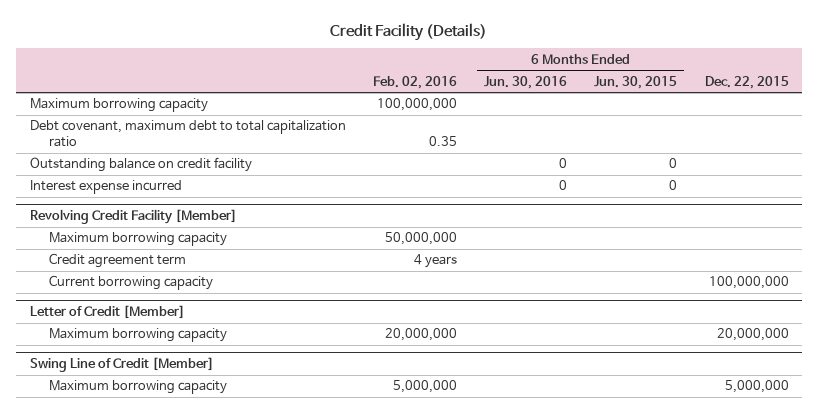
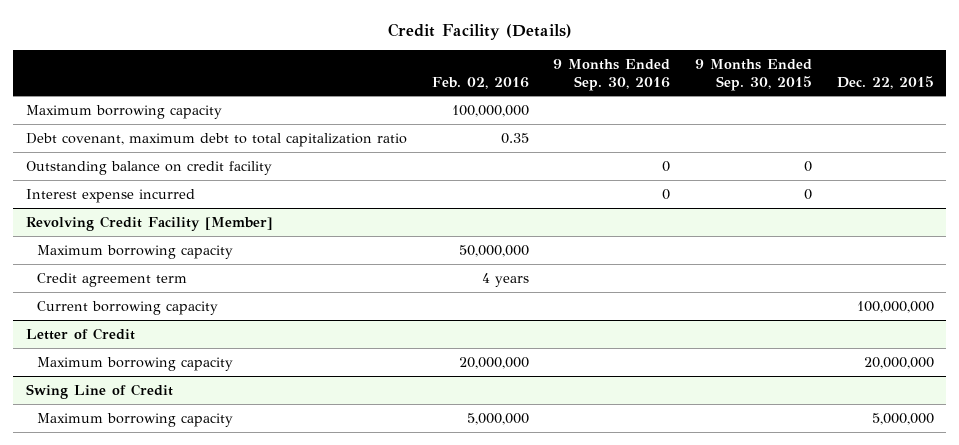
- | Feb. 02, 2016 | 6 Months Ended Jun. 30, 2016 | 6 Months Ended Jun. 30, 2015 | Dec. 22, 2015
+ | Feb. 02, 2016 | 9 Months Ended Sep. 30, 2016 | 9 Months Ended Sep. 30, 2015 | Dec. 22, 2015
- Letter of Credit [Member]
+ Letter of Credit
- Swing Line of Credit [Member]
+ Swing Line of Credit

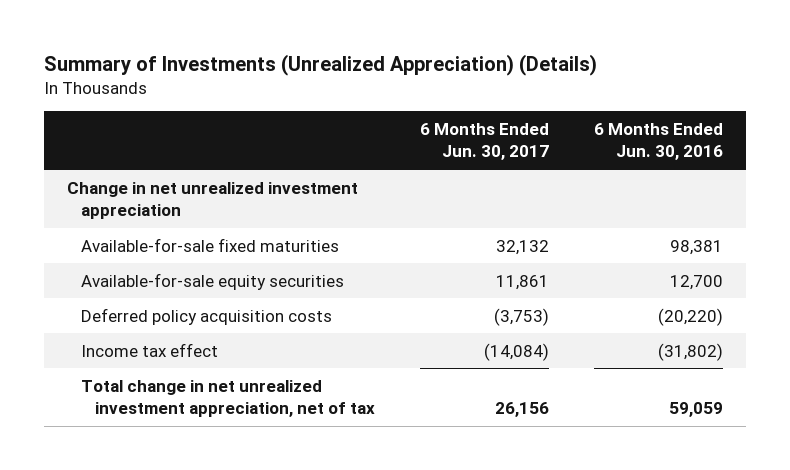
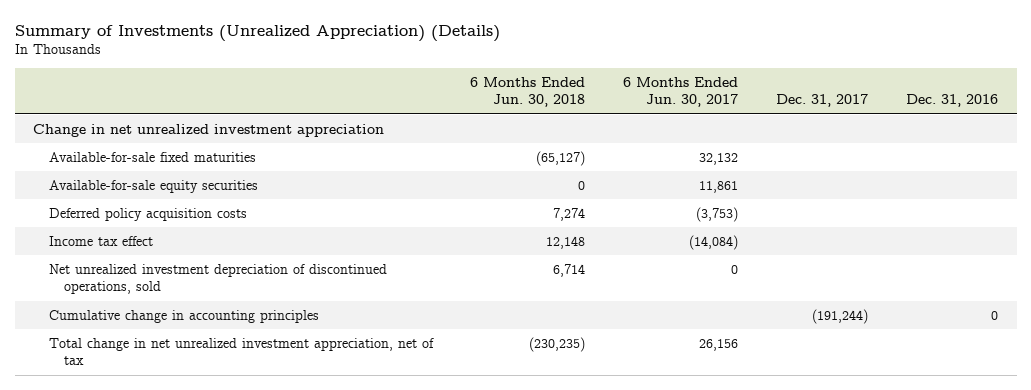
- | 6 Months Ended Jun. 30, 2017 | 6 Months Ended Jun. 30, 2016
+ | 6 Months Ended Jun. 30, 2018 | 6 Months Ended Jun. 30, 2017 | Dec. 31, 2017 | Dec. 31, 2016
+ Net unrealized investment depreciation of discontinued operations, sold | 6,714 | 0 | |
+ Cumulative change in accounting principles | | | (191,244) | 0

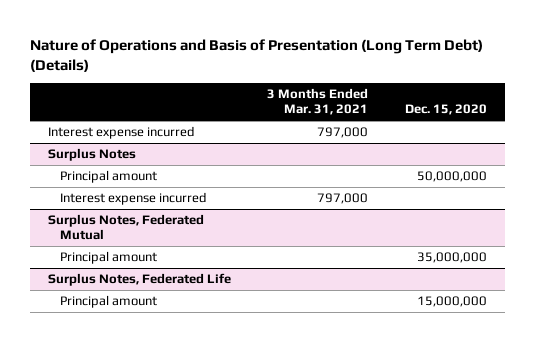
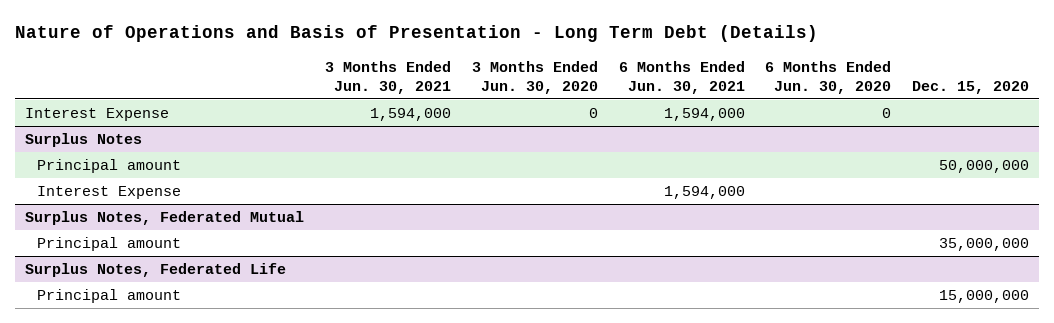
- Nature of Operations and Basis of Presentation (Long Term Debt) (Details)
+ Nature of Operations and Basis of Presentation - Long Term Debt (Details)
- | 3 Months Ended Mar. 31, 2021 | Dec. 15, 2020
+ | 3 Months Ended Jun. 30, 2021 | 3 Months Ended Jun. 30, 2020 | 6 Months Ended Jun. 30, 2021 | 6 Months Ended Jun. 30, 2020 | Dec. 15, 2020
- Interest expense incurred | 797,000 |
+ Interest Expense | 1,594,000 | 0 | 1,594,000 | 0 |
@ Surplus Notes
- Interest expense incurred | 797,000 |
+ Interest Expense | | | 1,594,000 | |

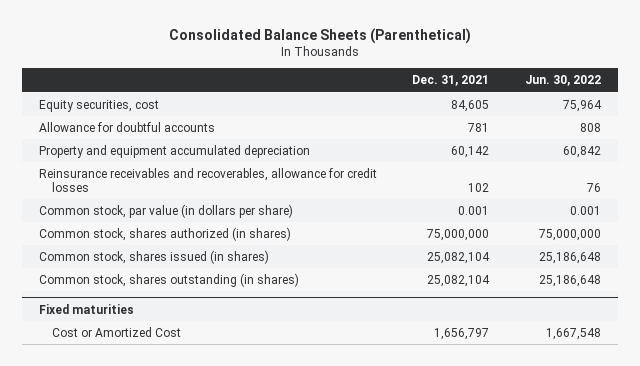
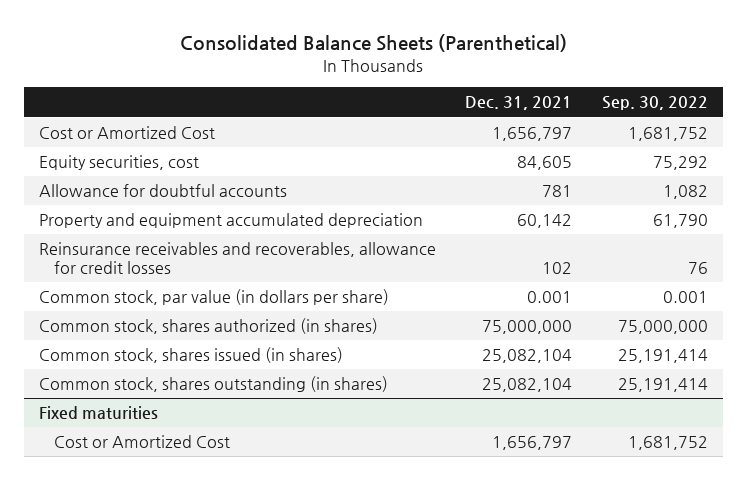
- | Dec. 31, 2021 | Jun. 30, 2022
+ | Dec. 31, 2021 | Sep. 30, 2022
+ Cost or Amortized Cost | 1,656,797 | 1,681,752

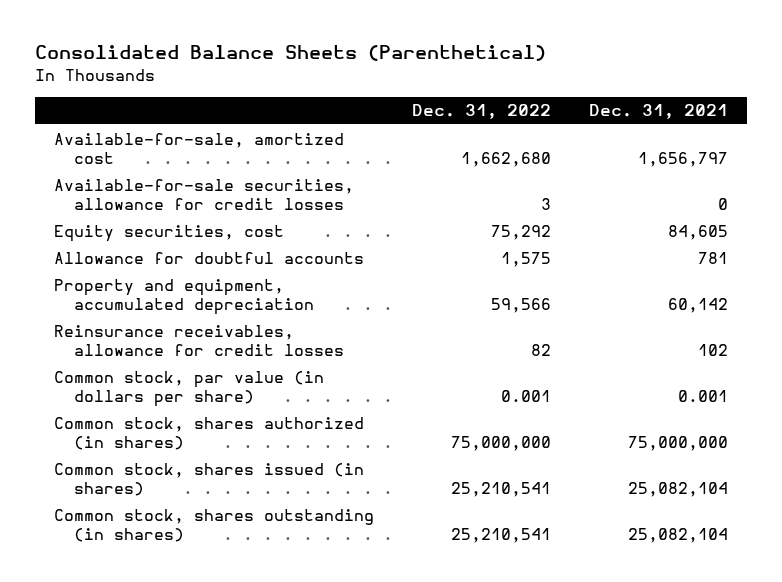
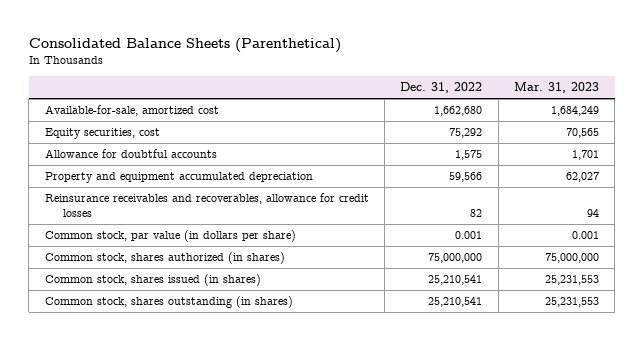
- | Dec. 31, 2022 | Dec. 31, 2021
+ | Dec. 31, 2022 | Mar. 31, 2023
- Available-for-sale securities, allowance for credit losses | 3 | 0
- Property and equipment, accumulated depreciation | 59,566 | 60,142
- Reinsurance receivables, allowance for credit losses | 82 | 102
+ Property and equipment accumulated depreciation | 59,566 | 62,027
+ Reinsurance receivables and recoverables, allowance for credit losses | 82 | 94

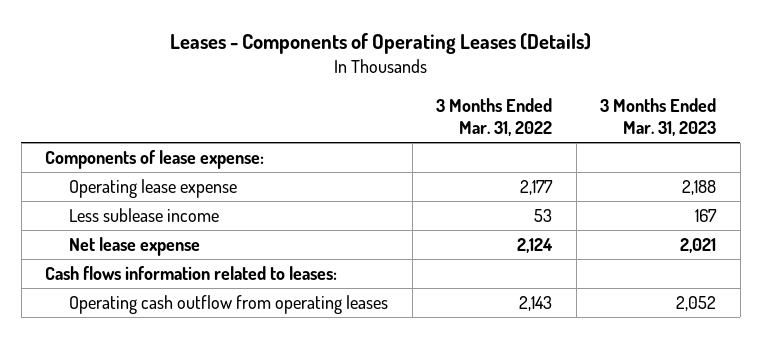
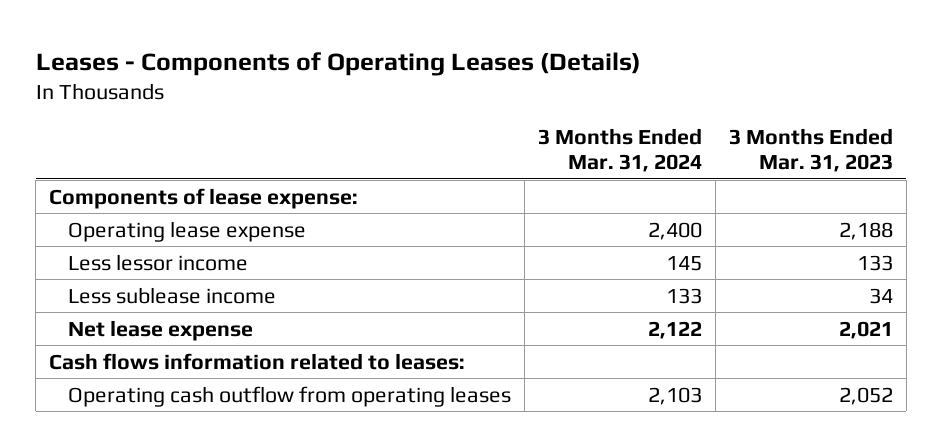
- | 3 Months Ended Mar. 31, 2022 | 3 Months Ended Mar. 31, 2023
+ | 3 Months Ended Mar. 31, 2024 | 3 Months Ended Mar. 31, 2023
- Less sublease income | 53 | 167
+ Less lessor income | 145 | 133
+ Less sublease income | 133 | 34

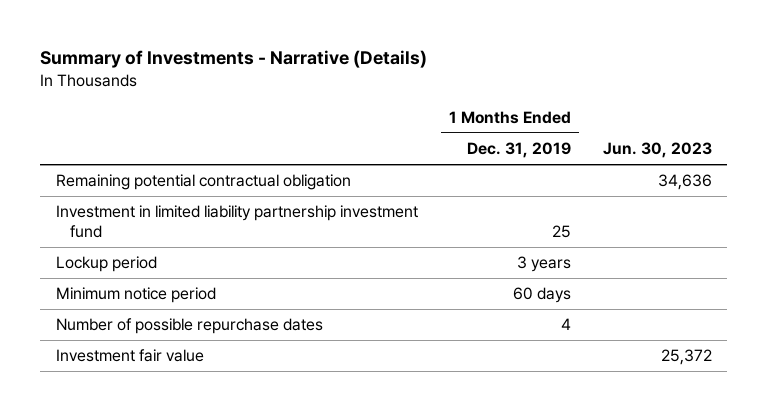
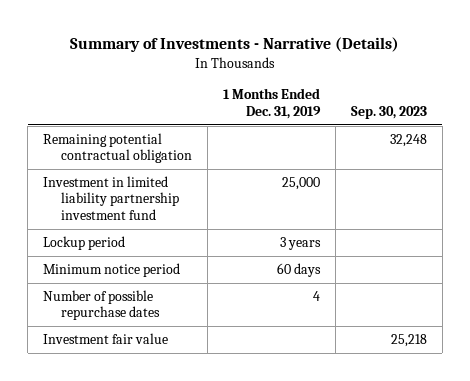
- | 1 Months Ended Dec. 31, 2019 | Jun. 30, 2023
+ | 1 Months Ended Dec. 31, 2019 | Sep. 30, 2023
- Investment in limited liability partnership investment fund | 25 |
+ Investment in limited liability partnership investment fund | 25,000 |

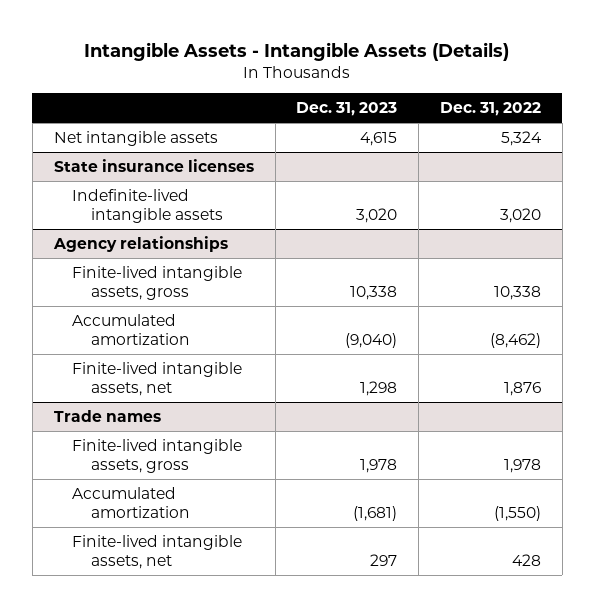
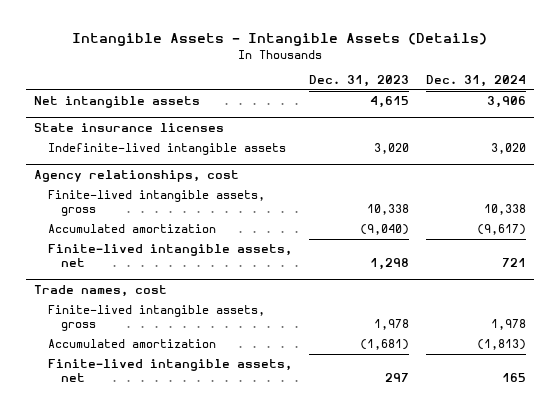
- | Dec. 31, 2023 | Dec. 31, 2022
+ | Dec. 31, 2023 | Dec. 31, 2024
- Agency relationships
+ Agency relationships, cost
- Trade names
+ Trade names, cost

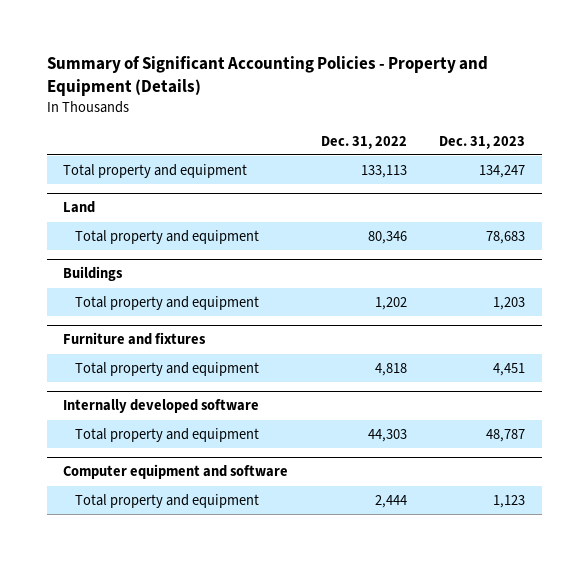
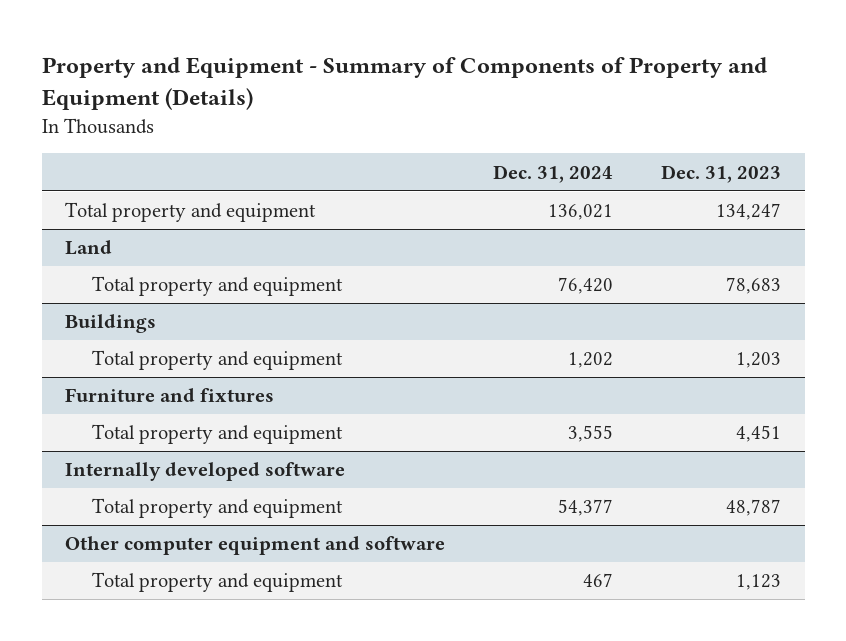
- Summary of Significant Accounting Policies - Property and Equipment (Details)
+ Property and Equipment - Summary of Components of Property and Equipment (Details)
- | Dec. 31, 2022 | Dec. 31, 2023
+ | Dec. 31, 2024 | Dec. 31, 2023
- Computer equipment and software
+ Other computer equipment and software

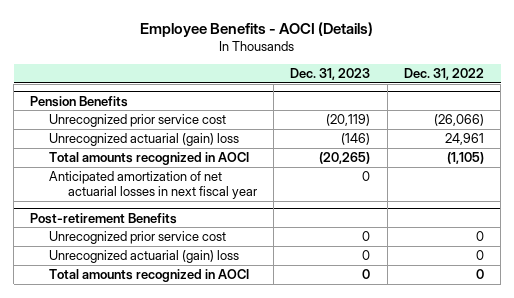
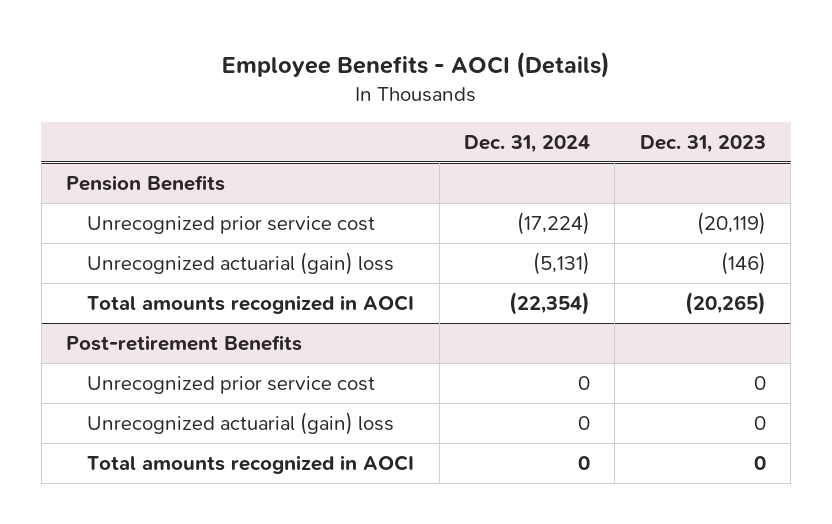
- | Dec. 31, 2023 | Dec. 31, 2022
+ | Dec. 31, 2024 | Dec. 31, 2023
@ Pension Benefits
- Anticipated amortization of net actuarial losses in next fiscal year | 0 |

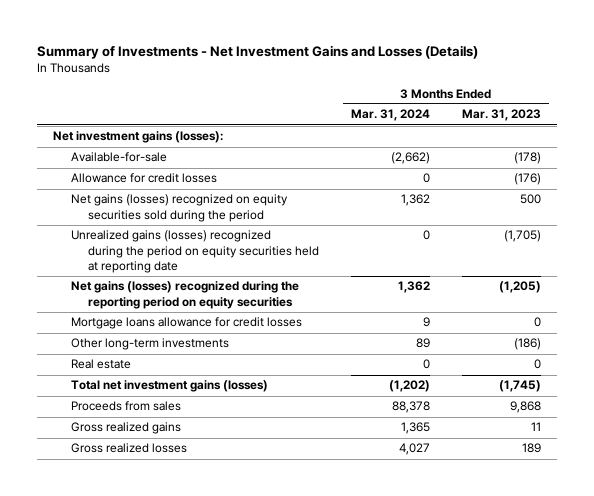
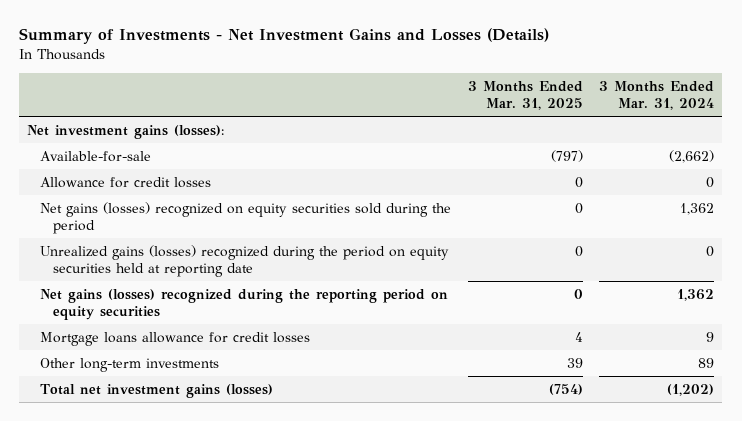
- | 3 Months Ended Mar. 31, 2024 | 3 Months Ended Mar. 31, 2023
+ | 3 Months Ended Mar. 31, 2025 | 3 Months Ended Mar. 31, 2024
- Real estate | 0 | 0
- Proceeds from sales | 88,378 | 9,868
- Gross realized gains | 1,365 | 11
- Gross realized losses | 4,027 | 189

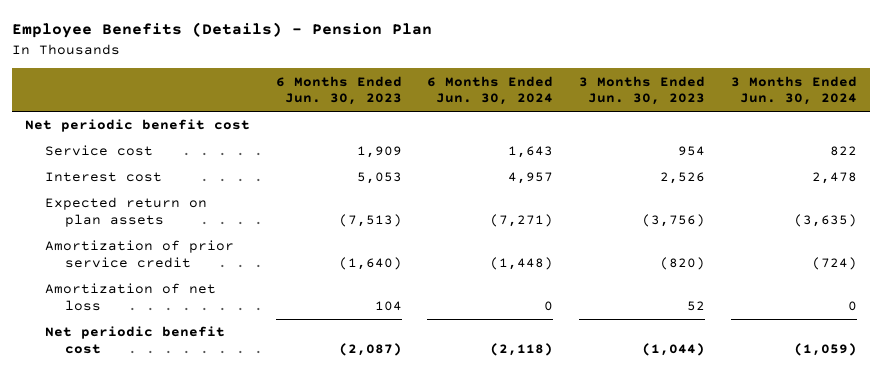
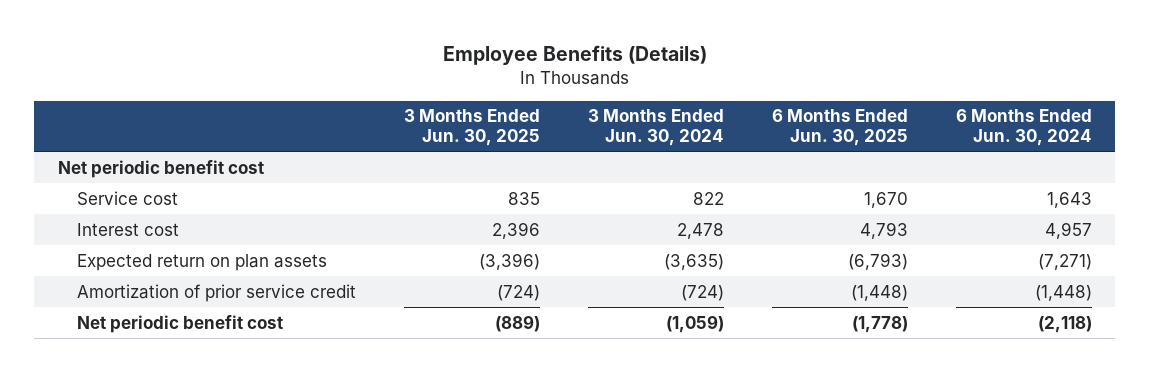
- Employee Benefits (Details) - Pension Plan
+ Employee Benefits (Details)
- | 6 Months Ended Jun. 30, 2023 | 6 Months Ended Jun. 30, 2024 | 3 Months Ended Jun. 30, 2023 | 3 Months Ended Jun. 30, 2024
+ | 3 Months Ended Jun. 30, 2025 | 3 Months Ended Jun. 30, 2024 | 6 Months Ended Jun. 30, 2025 | 6 Months Ended Jun. 30, 2024
- Amortization of net loss | 104 | 0 | 52 | 0

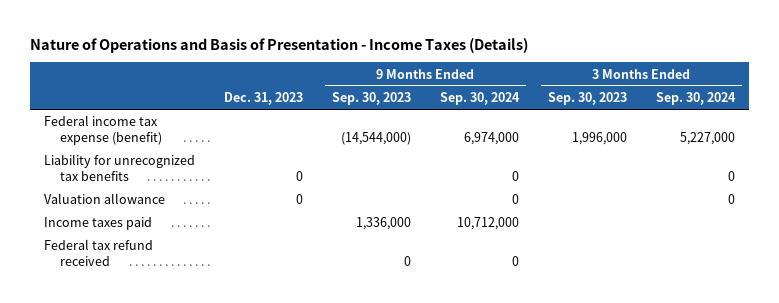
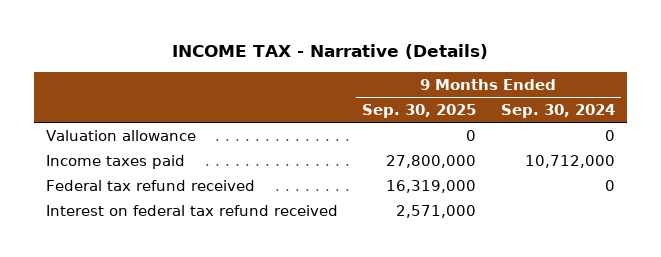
- Nature of Operations and Basis of Presentation - Income Taxes (Details)
+ INCOME TAX - Narrative (Details)
- | Dec. 31, 2023 | 9 Months Ended Sep. 30, 2023 | 9 Months Ended Sep. 30, 2024 | 3 Months Ended Sep. 30, 2023 | 3 Months Ended Sep. 30, 2024
+ | 9 Months Ended Sep. 30, 2025 | 9 Months Ended Sep. 30, 2024
- Federal income tax expense (benefit) | | (14,544,000) | 6,974,000 | 1,996,000 | 5,227,000
- Liability for unrecognized tax benefits | 0 | | 0 | | 0
+ Interest on federal tax refund received | 2,571,000 |

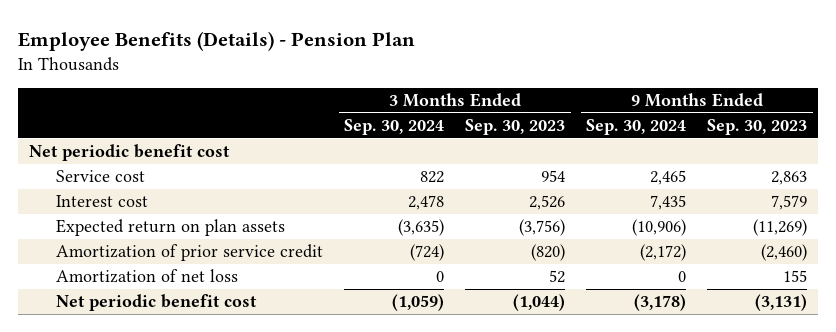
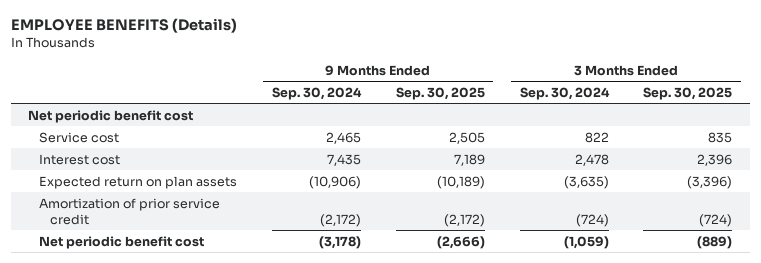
- Employee Benefits (Details) - Pension Plan
+ EMPLOYEE BENEFITS (Details)
- | 3 Months Ended Sep. 30, 2024 | 3 Months Ended Sep. 30, 2023 | 9 Months Ended Sep. 30, 2024 | 9 Months Ended Sep. 30, 2023
+ | 9 Months Ended Sep. 30, 2024 | 9 Months Ended Sep. 30, 2025 | 3 Months Ended Sep. 30, 2024 | 3 Months Ended Sep. 30, 2025
- Amortization of net loss | 0 | 52 | 0 | 155

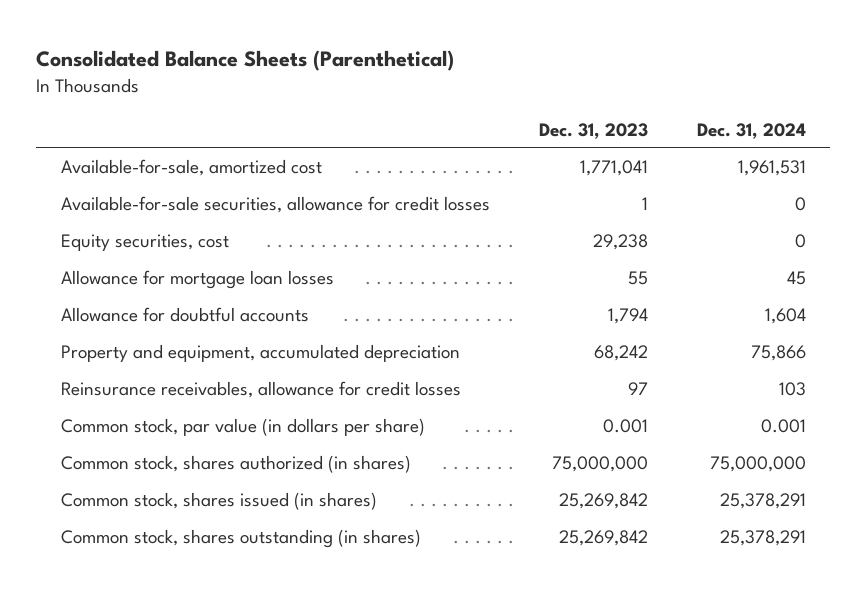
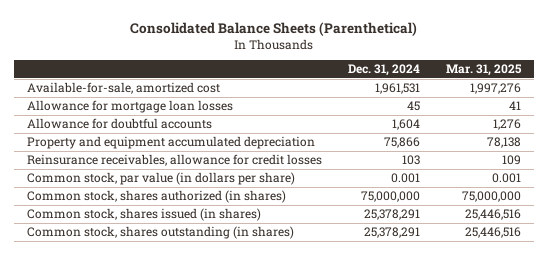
- | Dec. 31, 2023 | Dec. 31, 2024
+ | Dec. 31, 2024 | Mar. 31, 2025
- Available-for-sale securities, allowance for credit losses | 1 | 0
- Equity securities, cost | 29,238 | 0
- Property and equipment, accumulated depreciation | 68,242 | 75,866
+ Property and equipment accumulated depreciation | 75,866 | 78,138

